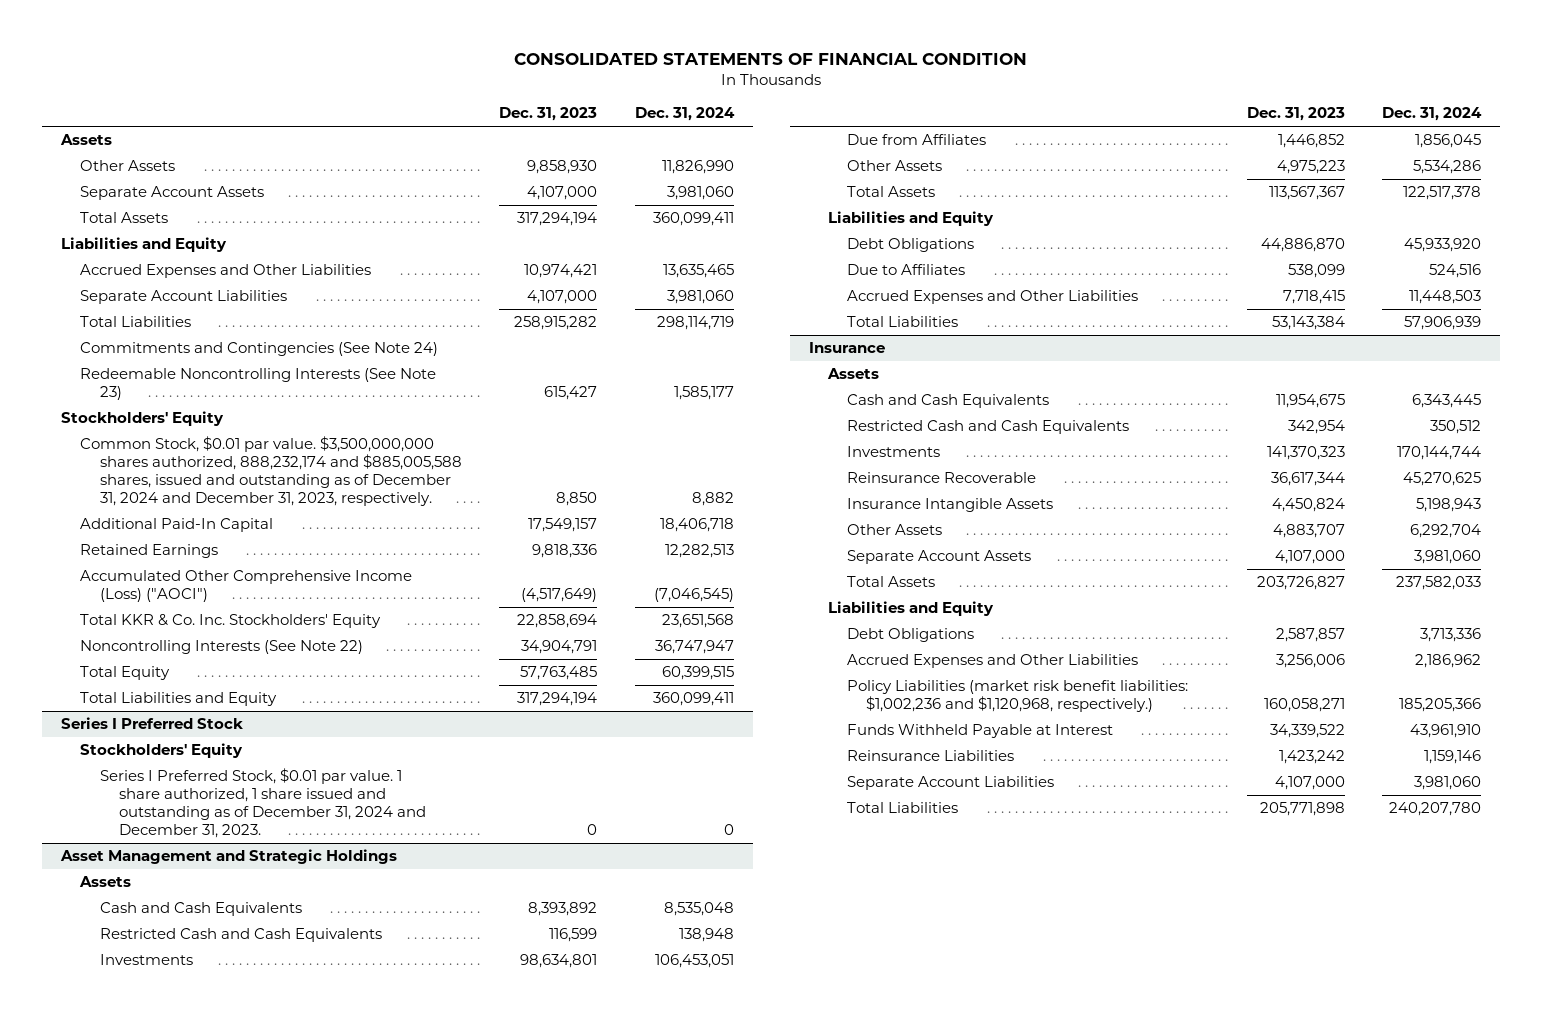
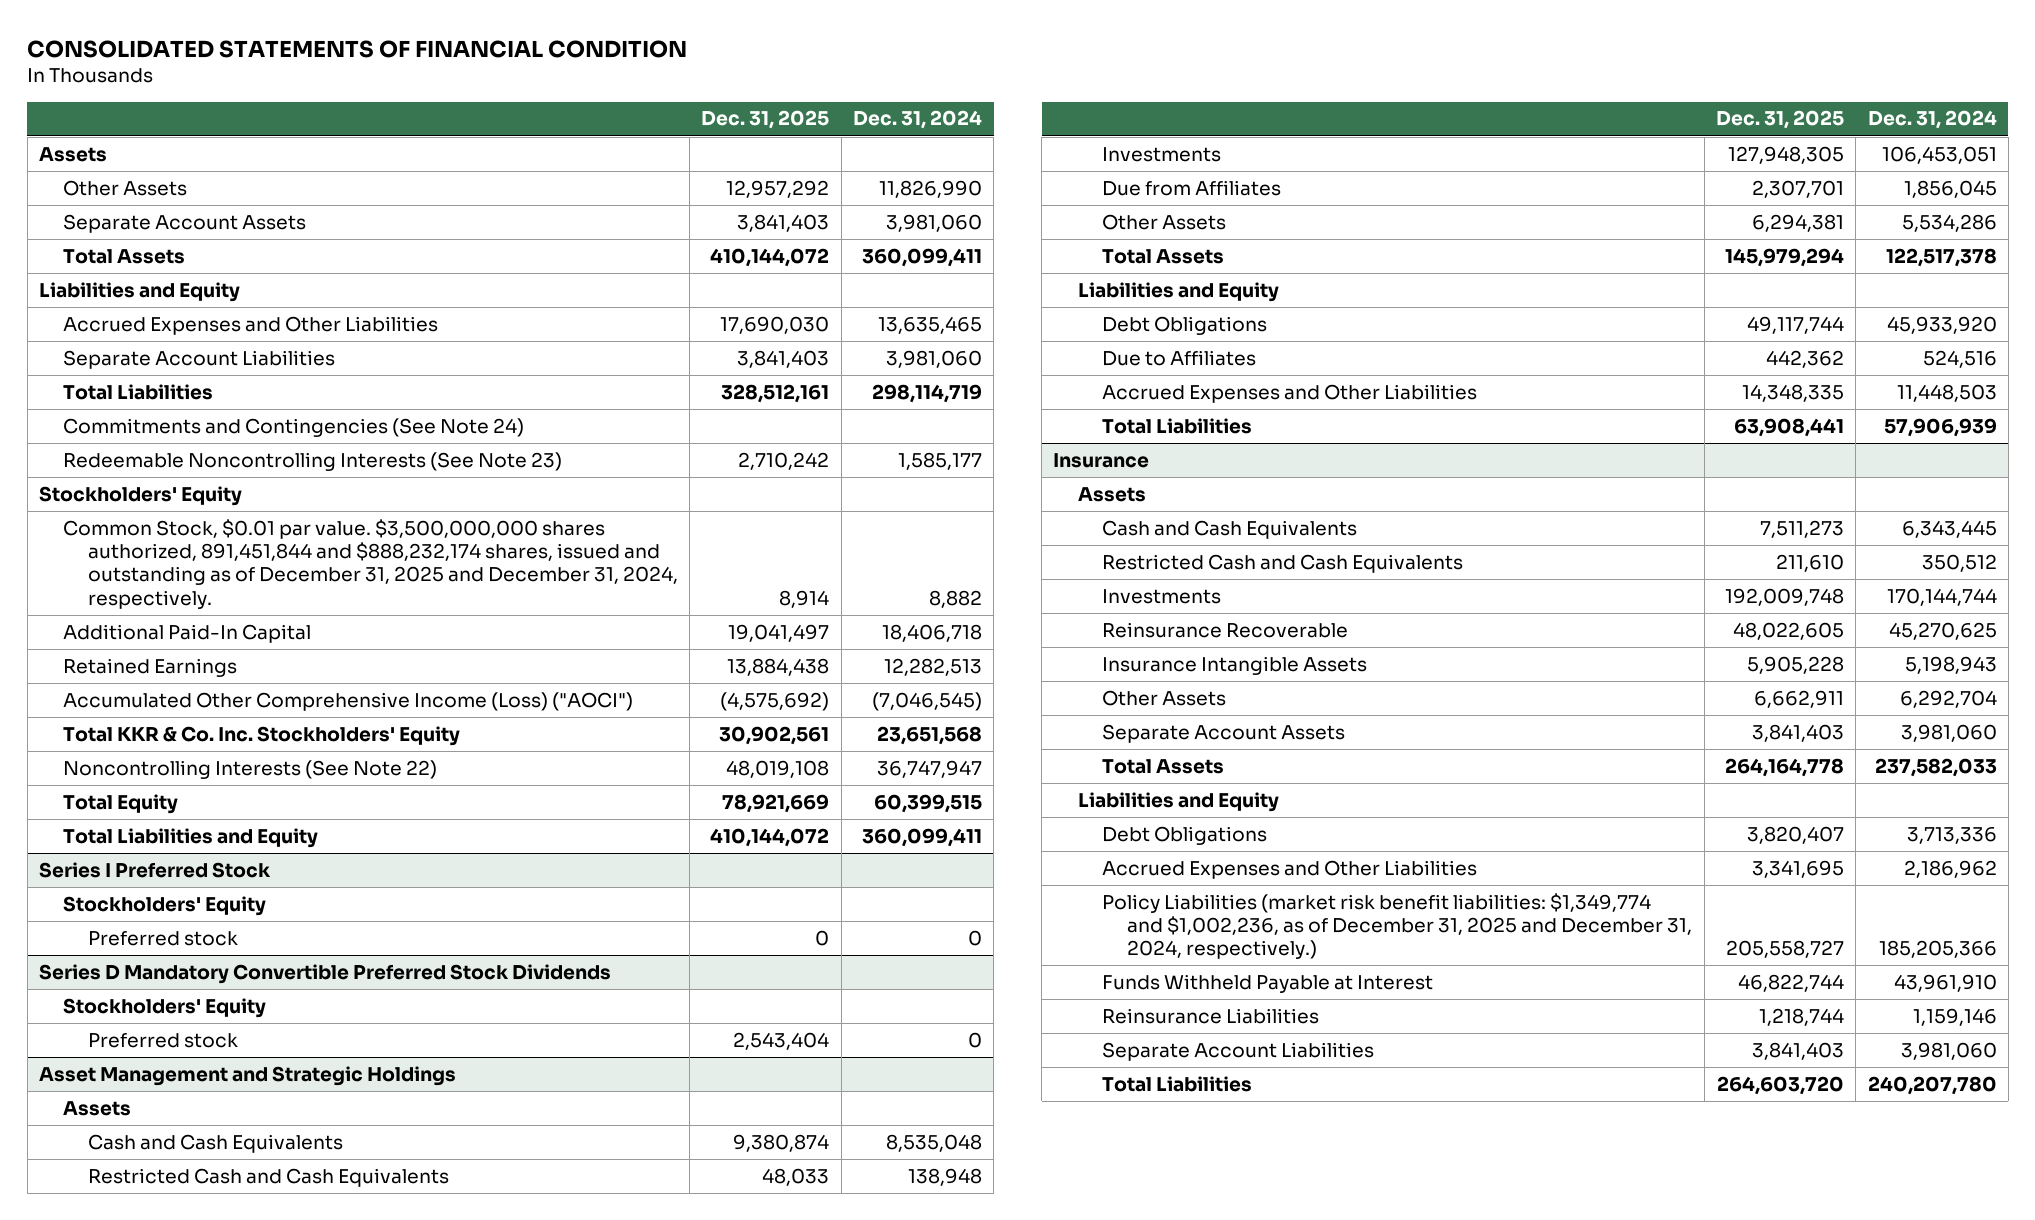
- | Dec. 31, 2023 | Dec. 31, 2024
+ | Dec. 31, 2025 | Dec. 31, 2024
- Common Stock, $0.01 par value. $3,500,000,000 shares authorized, 888,232,174 and $885,005,588 shares, issued and outstanding as of December 31, 2024 and December 31, 2023, respectively. | 8,850 | 8,882
+ Common Stock, $0.01 par value. $3,500,000,000 shares authorized, 891,451,844 and $888,232,174 shares, issued and outstanding as of December 31, 2025 and December 31, 2024, respectively. | 8,914 | 8,882
@ Series I Preferred Stock
- Series I Preferred Stock, $0.01 par value. 1 share authorized, 1 share issued and outstanding as of December 31, 2024 and December 31, 2023. | 0 | 0
+ Preferred stock | 0 | 0
+ Series D Mandatory Convertible Preferred Stock Dividends
+ Stockholders' Equity
+ Preferred stock | 2,543,404 | 0
@ Insurance
- Policy Liabilities (market risk benefit liabilities: $1,002,236 and $1,120,968, respectively.) | 160,058,271 | 185,205,366
+ Policy Liabilities (market risk benefit liabilities: $1,349,774 and $1,002,236, as of December 31, 2025 and December 31, 2024, respectively.) | 205,558,727 | 185,205,366

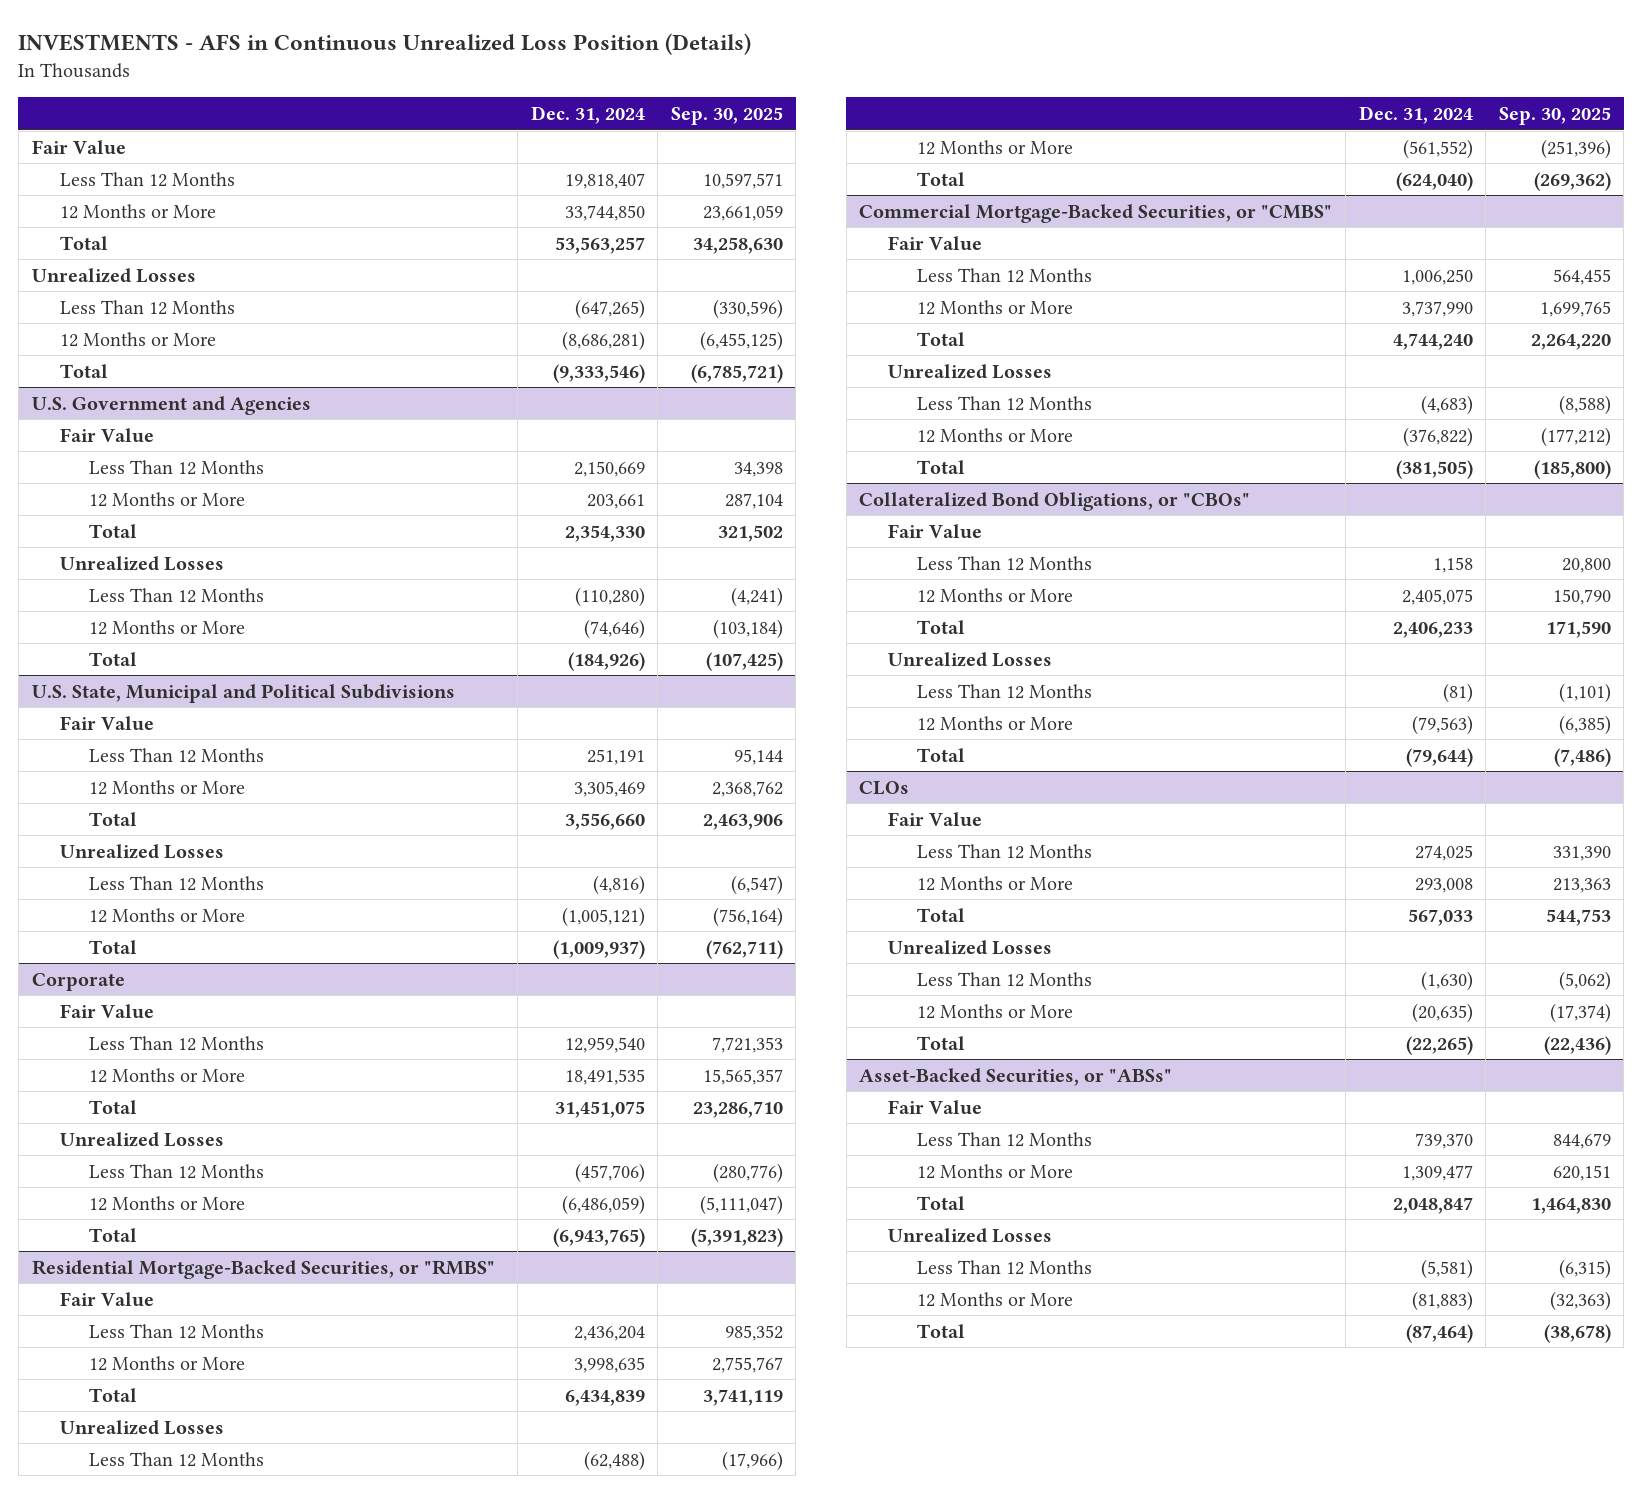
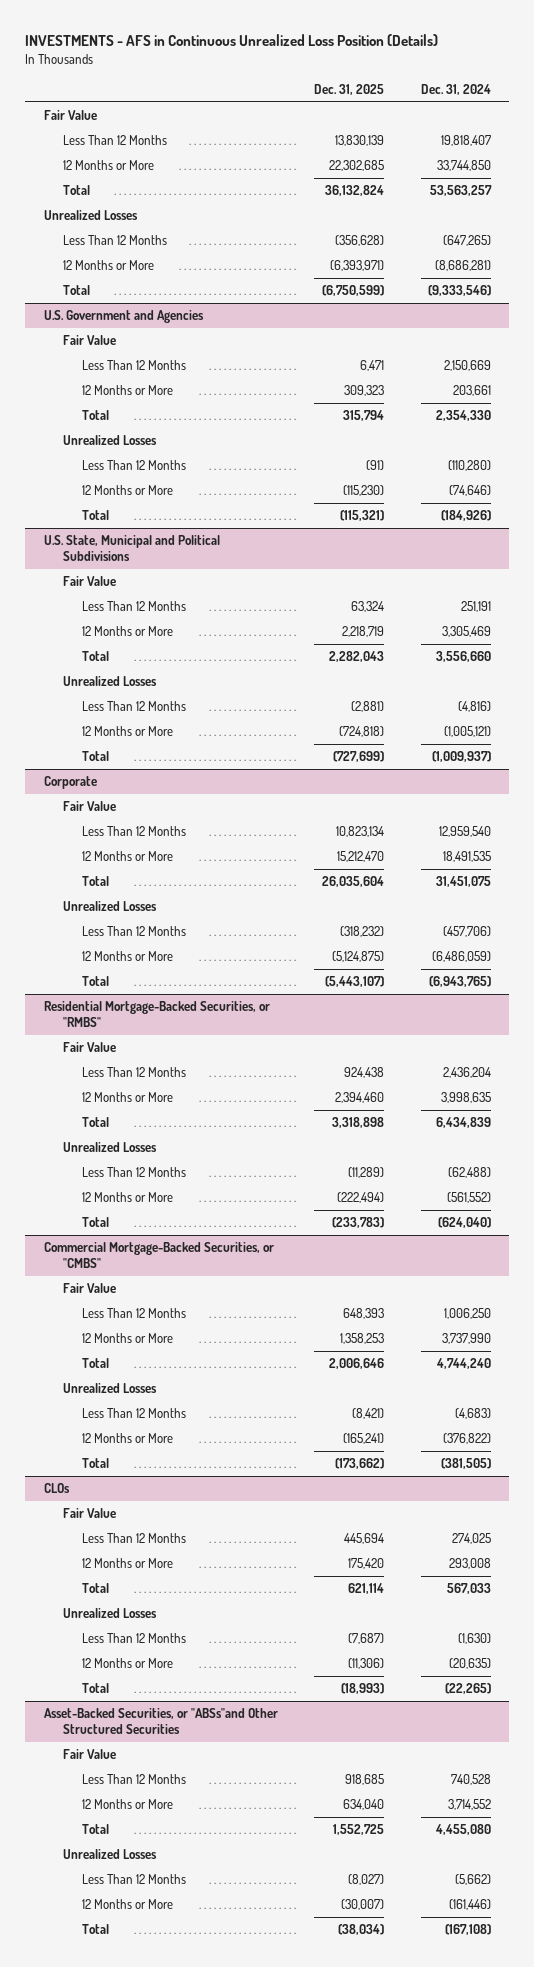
- | Dec. 31, 2024 | Sep. 30, 2025
+ | Dec. 31, 2025 | Dec. 31, 2024
- Collateralized Bond Obligations, or "CBOs"
- Fair Value
- Less Than 12 Months | 1,158 | 20,800
- 12 Months or More | 2,405,075 | 150,790
- Total | 2,406,233 | 171,590
- Unrealized Losses
- Less Than 12 Months | (81) | (1,101)
- 12 Months or More | (79,563) | (6,385)
- Total | (79,644) | (7,486)
- Asset-Backed Securities, or "ABSs"
+ Asset-Backed Securities, or "ABSs"and Other Structured Securities
- Less Than 12 Months | 739,370 | 844,679
- 12 Months or More | 1,309,477 | 620,151
- Total | 2,048,847 | 1,464,830
+ Less Than 12 Months | 918,685 | 740,528
+ 12 Months or More | 634,040 | 3,714,552
+ Total | 1,552,725 | 4,455,080
- Less Than 12 Months | (5,581) | (6,315)
- 12 Months or More | (81,883) | (32,363)
- Total | (87,464) | (38,678)
+ Less Than 12 Months | (8,027) | (5,662)
+ 12 Months or More | (30,007) | (161,446)
+ Total | (38,034) | (167,108)

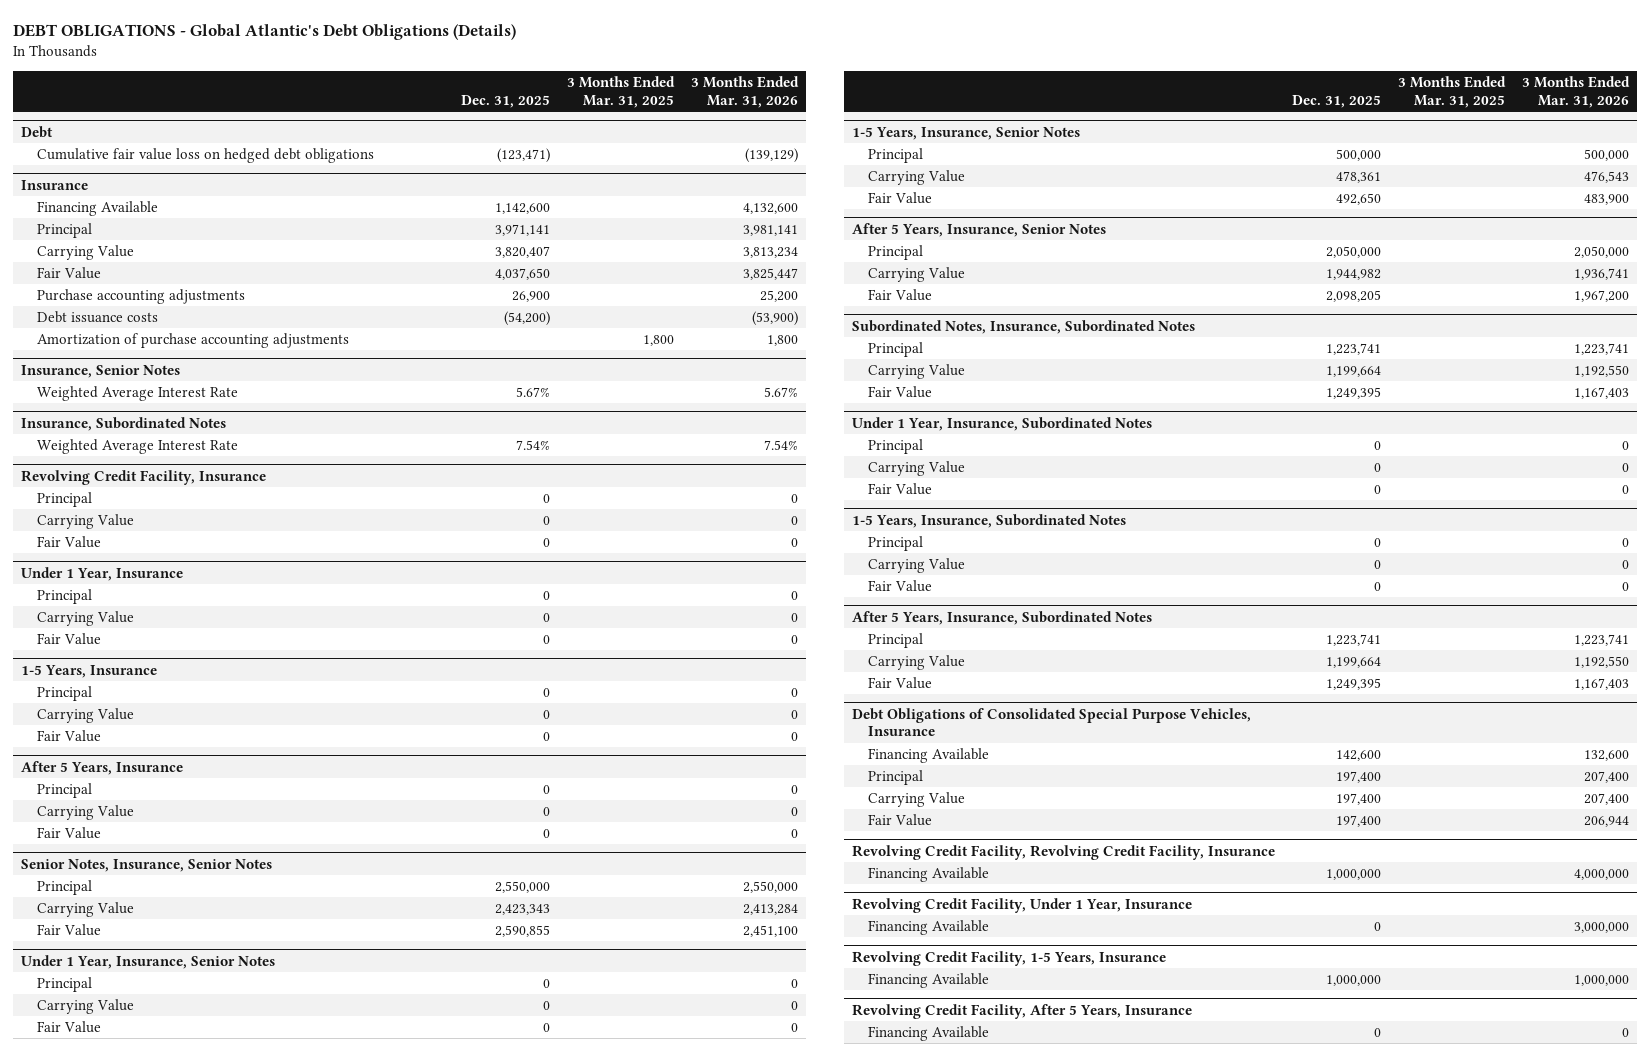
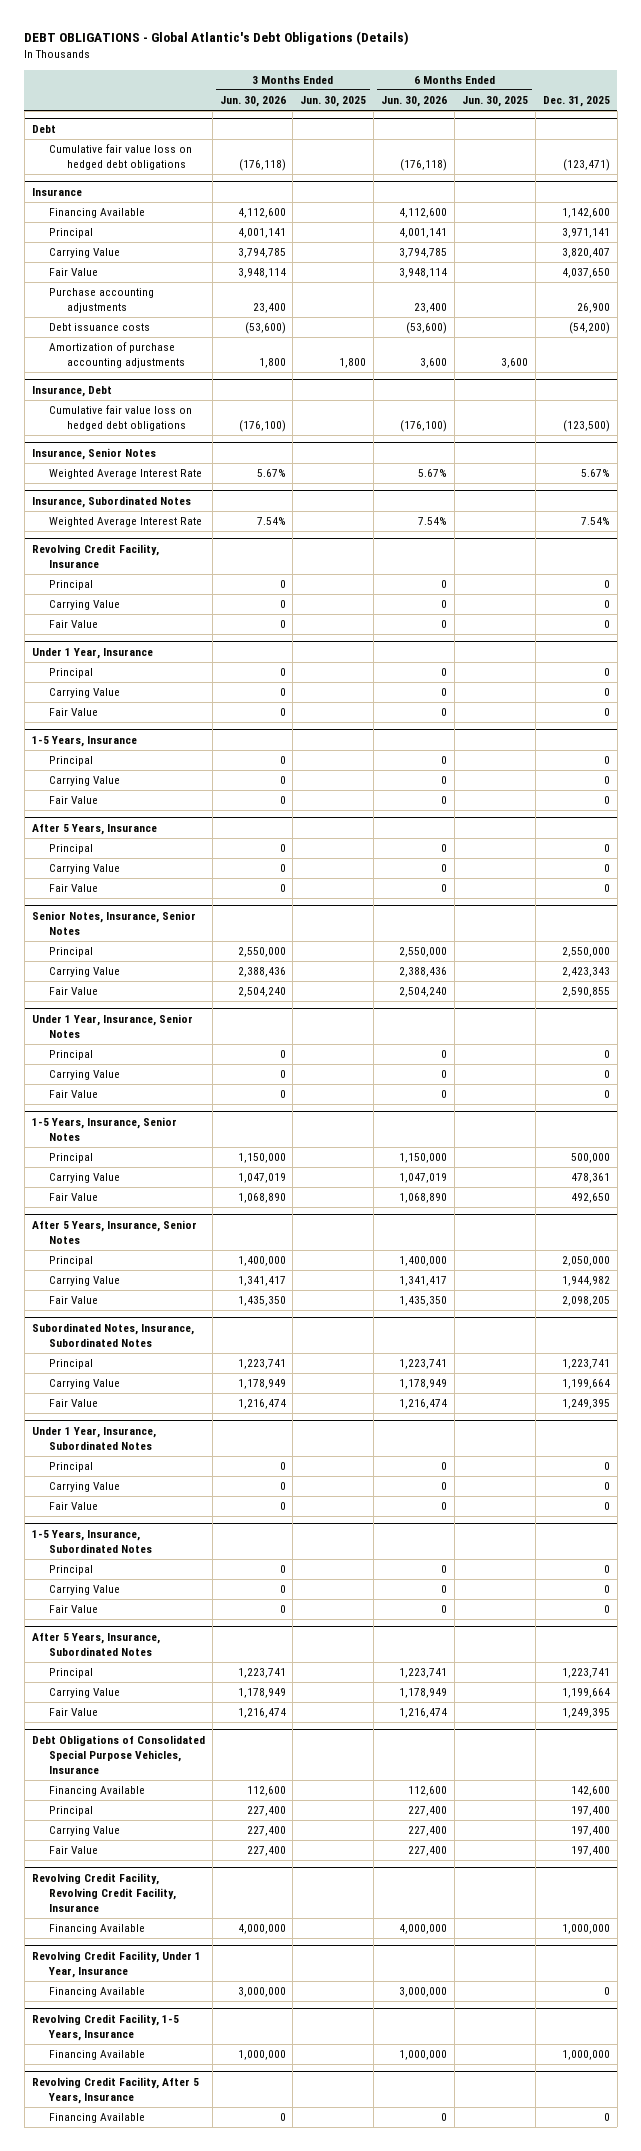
- | Dec. 31, 2025 | 3 Months Ended Mar. 31, 2025 | 3 Months Ended Mar. 31, 2026
+ | 3 Months Ended Jun. 30, 2026 | 3 Months Ended Jun. 30, 2025 | 6 Months Ended Jun. 30, 2026 | 6 Months Ended Jun. 30, 2025 | Dec. 31, 2025
+ Insurance, Debt
+ Cumulative fair value loss on hedged debt obligations | (176,100) | | (176,100) | | (123,500)

